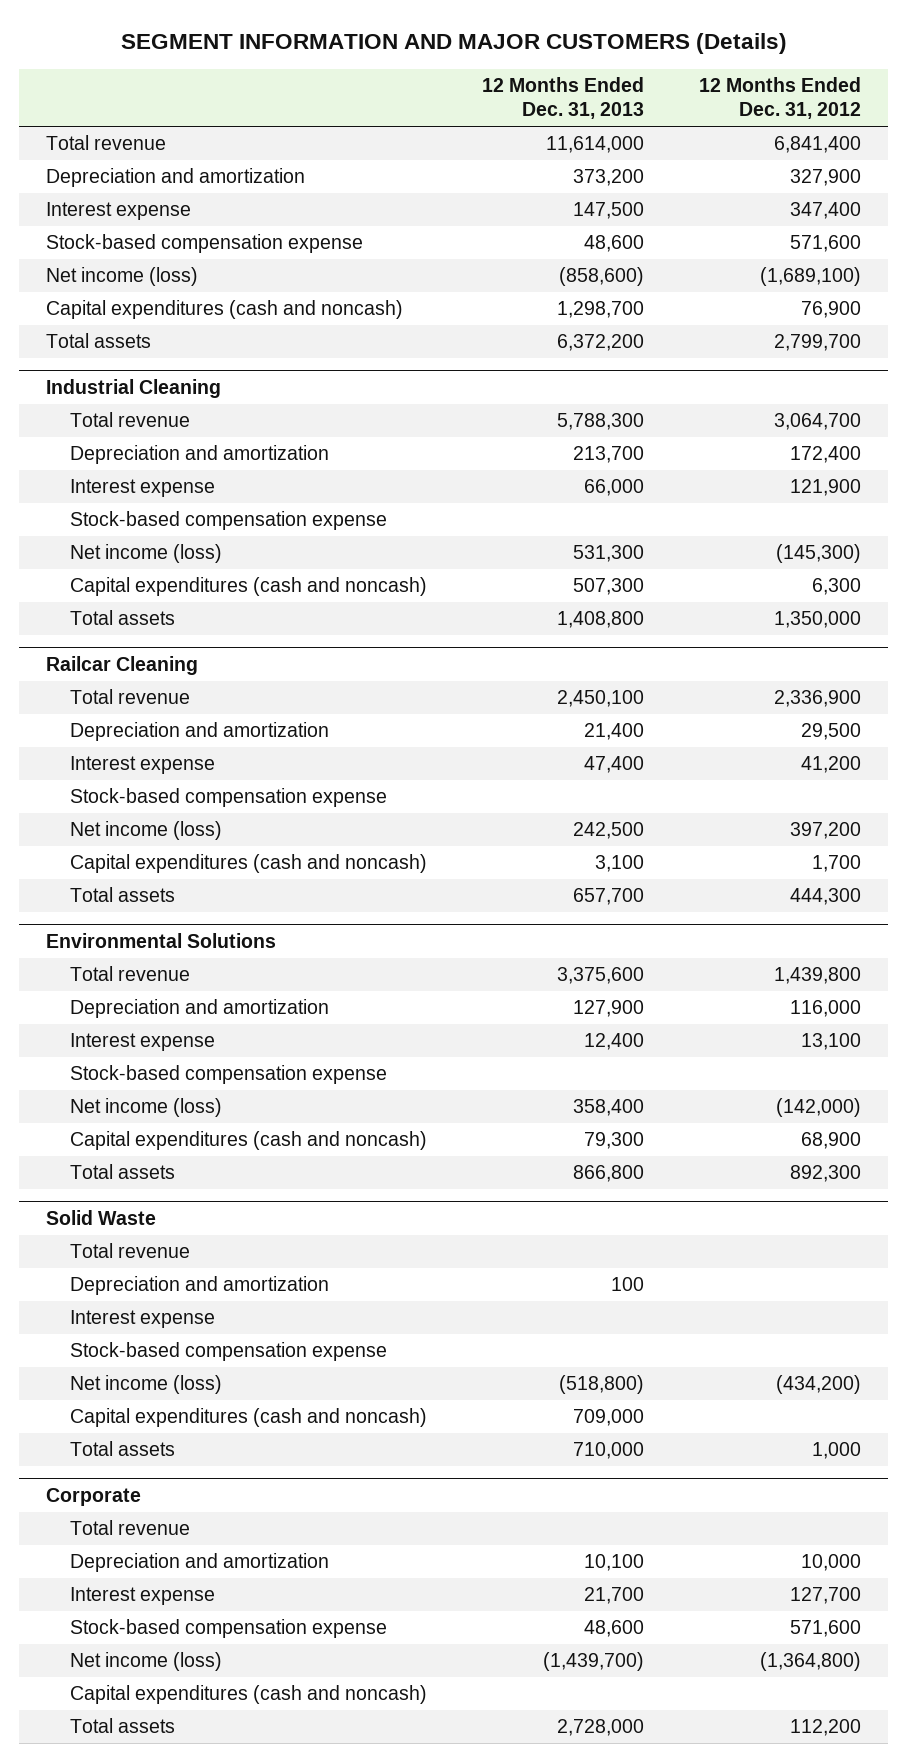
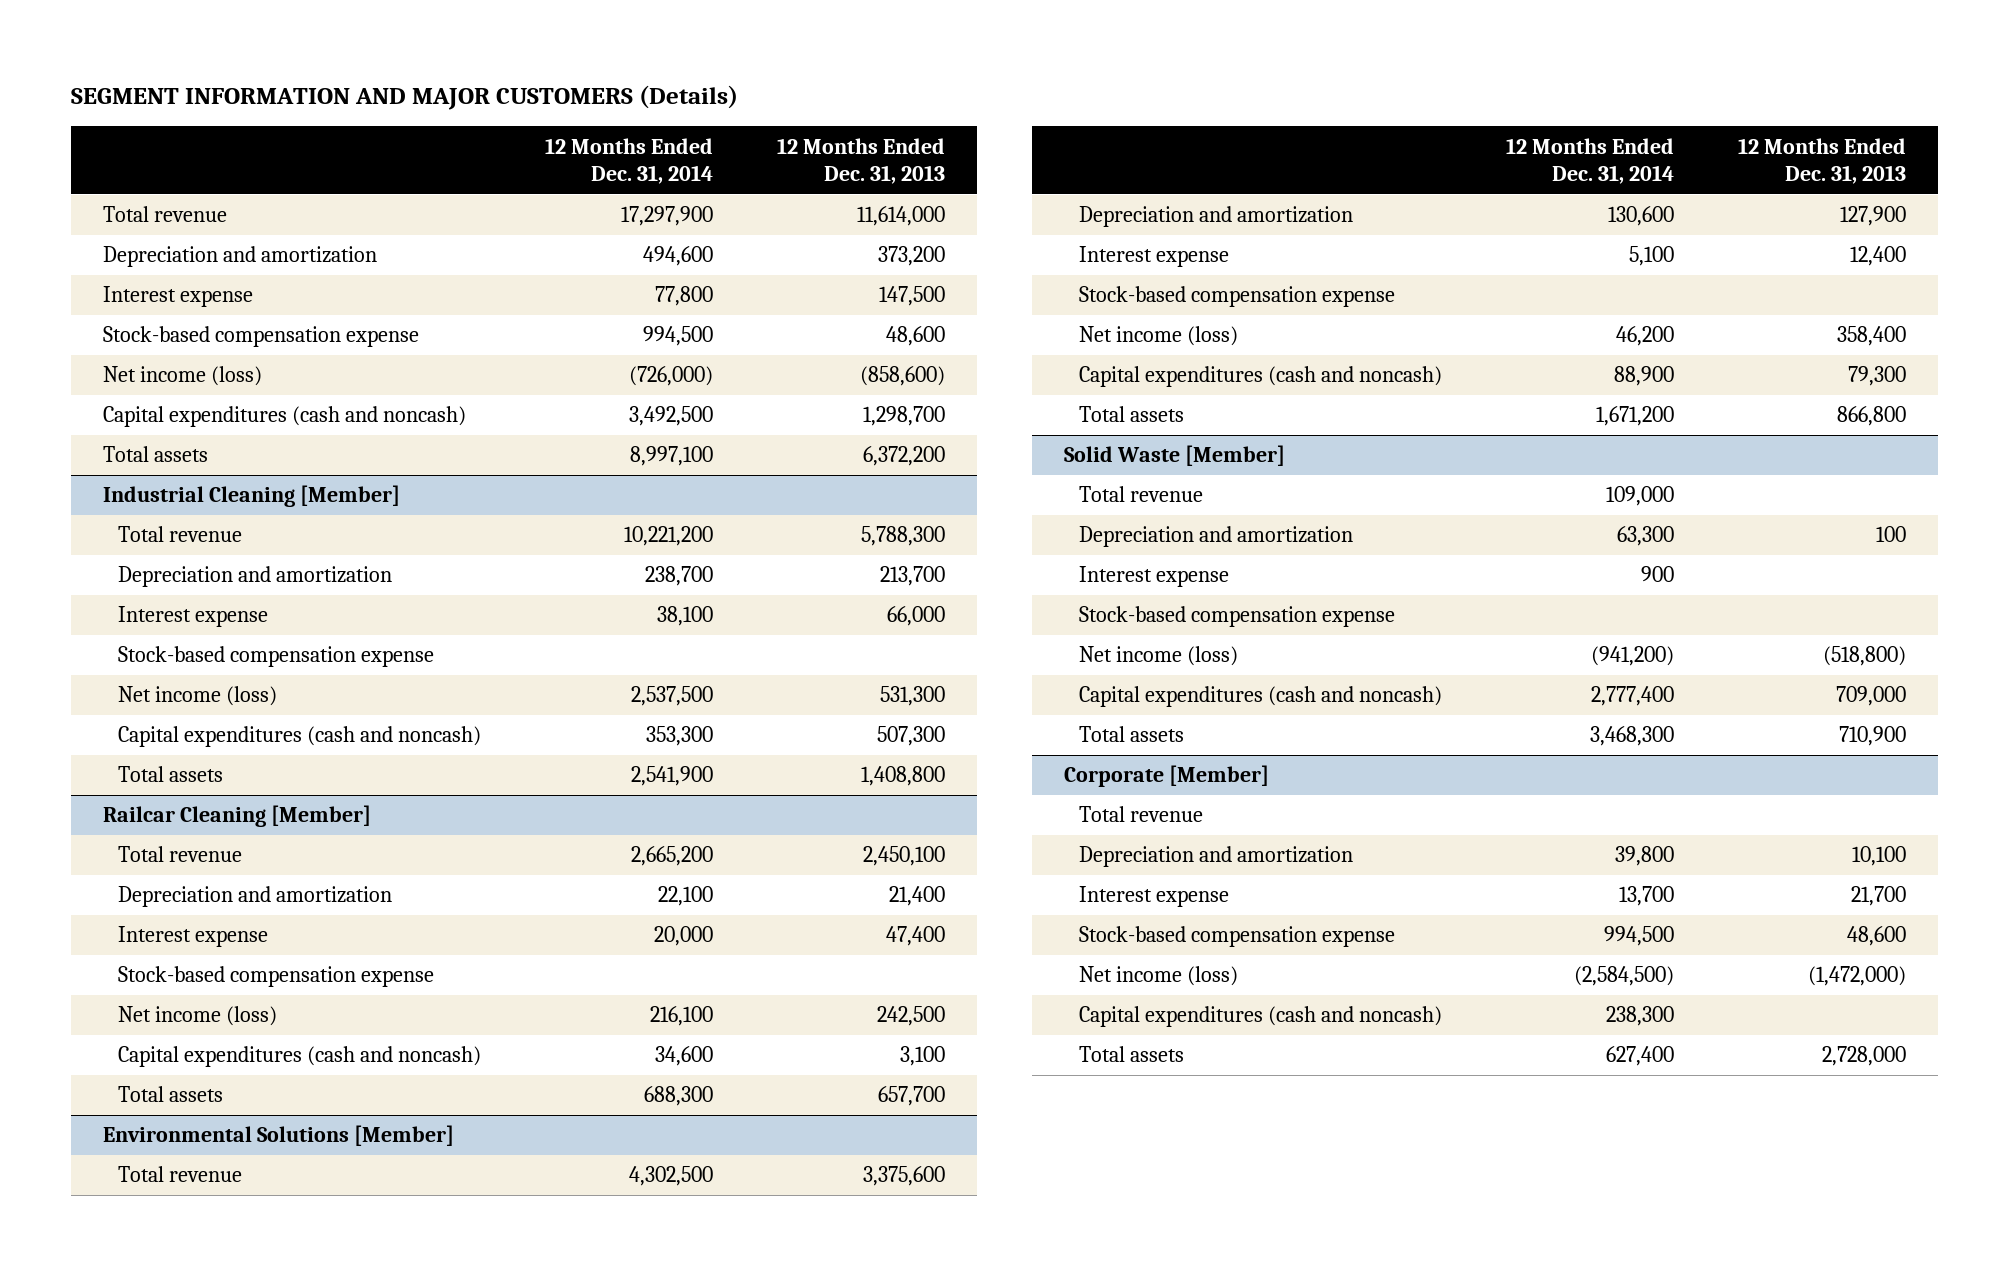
- | 12 Months Ended Dec. 31, 2013 | 12 Months Ended Dec. 31, 2012
+ | 12 Months Ended Dec. 31, 2014 | 12 Months Ended Dec. 31, 2013
- Industrial Cleaning
+ Industrial Cleaning [Member]
- Railcar Cleaning
+ Railcar Cleaning [Member]
- Environmental Solutions
+ Environmental Solutions [Member]
- Solid Waste
+ Solid Waste [Member]
- Total assets | 710,000 | 1,000
- Corporate
+ Total assets | 3,468,300 | 710,900
+ Corporate [Member]
- Net income (loss) | (1,439,700) | (1,364,800)
+ Net income (loss) | (2,584,500) | (1,472,000)

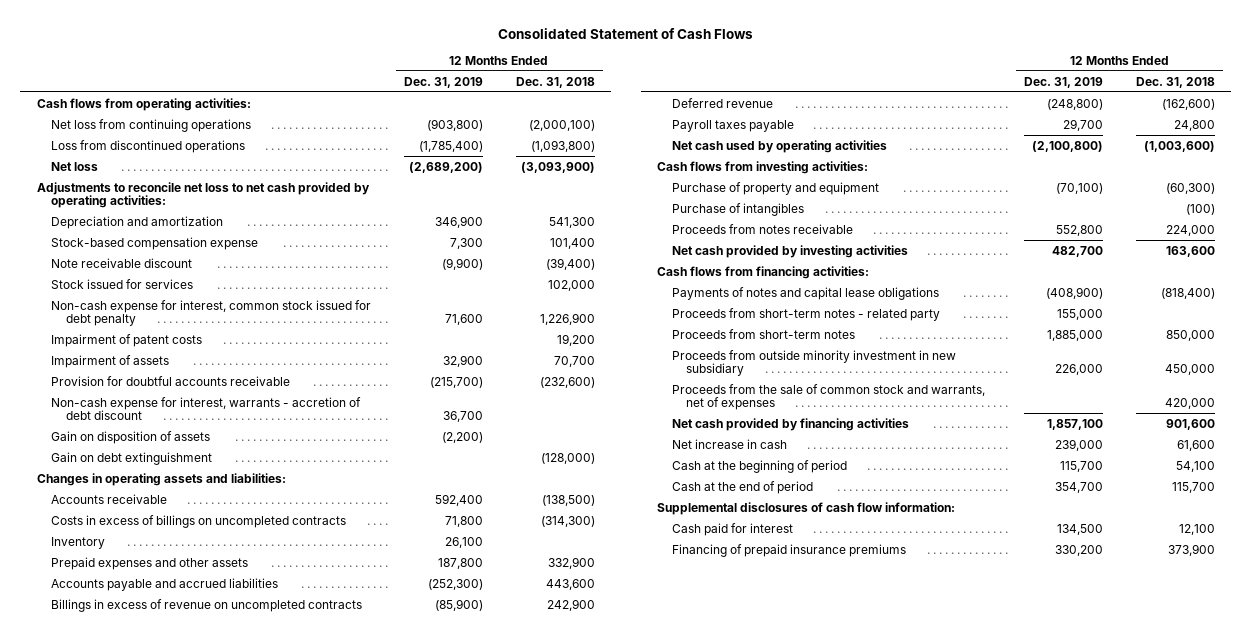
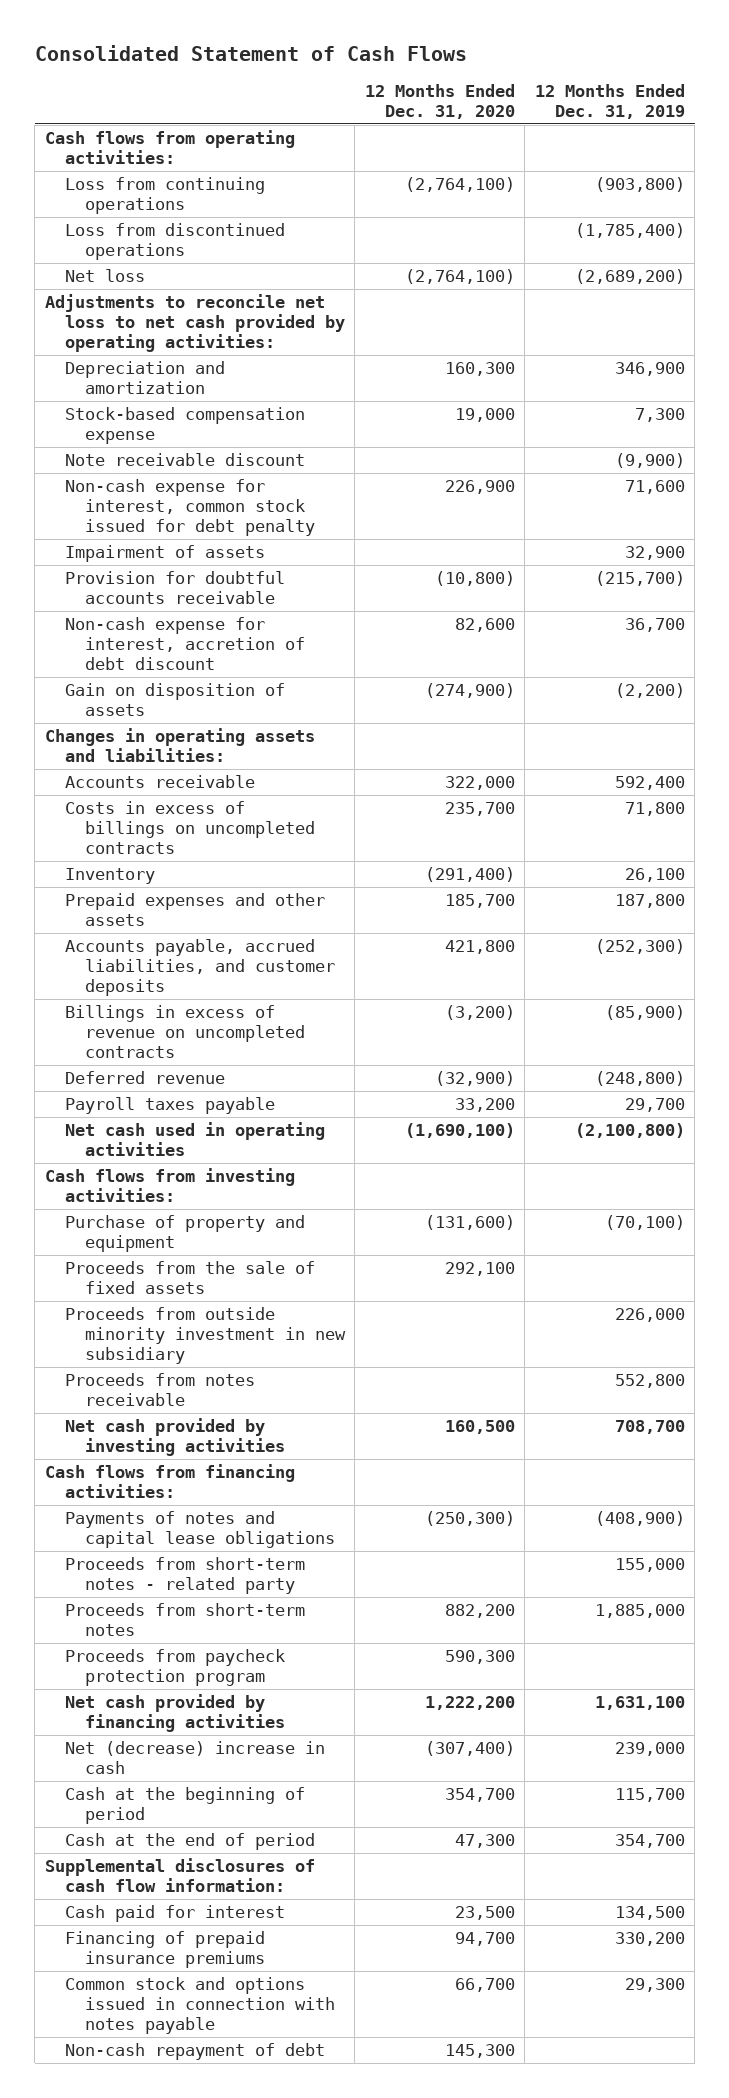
- | 12 Months Ended Dec. 31, 2019 | 12 Months Ended Dec. 31, 2018
+ | 12 Months Ended Dec. 31, 2020 | 12 Months Ended Dec. 31, 2019
- Net loss from continuing operations | (903,800) | (2,000,100)
+ Loss from continuing operations | (2,764,100) | (903,800)
- Stock issued for services | | 102,000
- Impairment of patent costs | | 19,200
- Non-cash expense for interest, warrants - accretion of debt discount | 36,700 |
+ Non-cash expense for interest, accretion of debt discount | 82,600 | 36,700
- Gain on debt extinguishment | | (128,000)
- Accounts payable and accrued liabilities | (252,300) | 443,600
+ Accounts payable, accrued liabilities, and customer deposits | 421,800 | (252,300)
- Net cash used by operating activities | (2,100,800) | (1,003,600)
+ Net cash used in operating activities | (1,690,100) | (2,100,800)
- Purchase of intangibles | | (100)
+ Proceeds from the sale of fixed assets | 292,100 |
moved up: Proceeds from outside minority investment in new subsidiary | | 226,000
- Net cash provided by investing activities | 482,700 | 163,600
+ Net cash provided by investing activities | 160,500 | 708,700
- Proceeds from the sale of common stock and warrants, net of expenses | | 420,000
- Net cash provided by financing activities | 1,857,100 | 901,600
- Net increase in cash | 239,000 | 61,600
+ Proceeds from paycheck protection program | 590,300 |
+ Net cash provided by financing activities | 1,222,200 | 1,631,100
+ Net (decrease) increase in cash | (307,400) | 239,000
+ Common stock and options issued in connection with notes payable | 66,700 | 29,300
+ Non-cash repayment of debt | 145,300 |

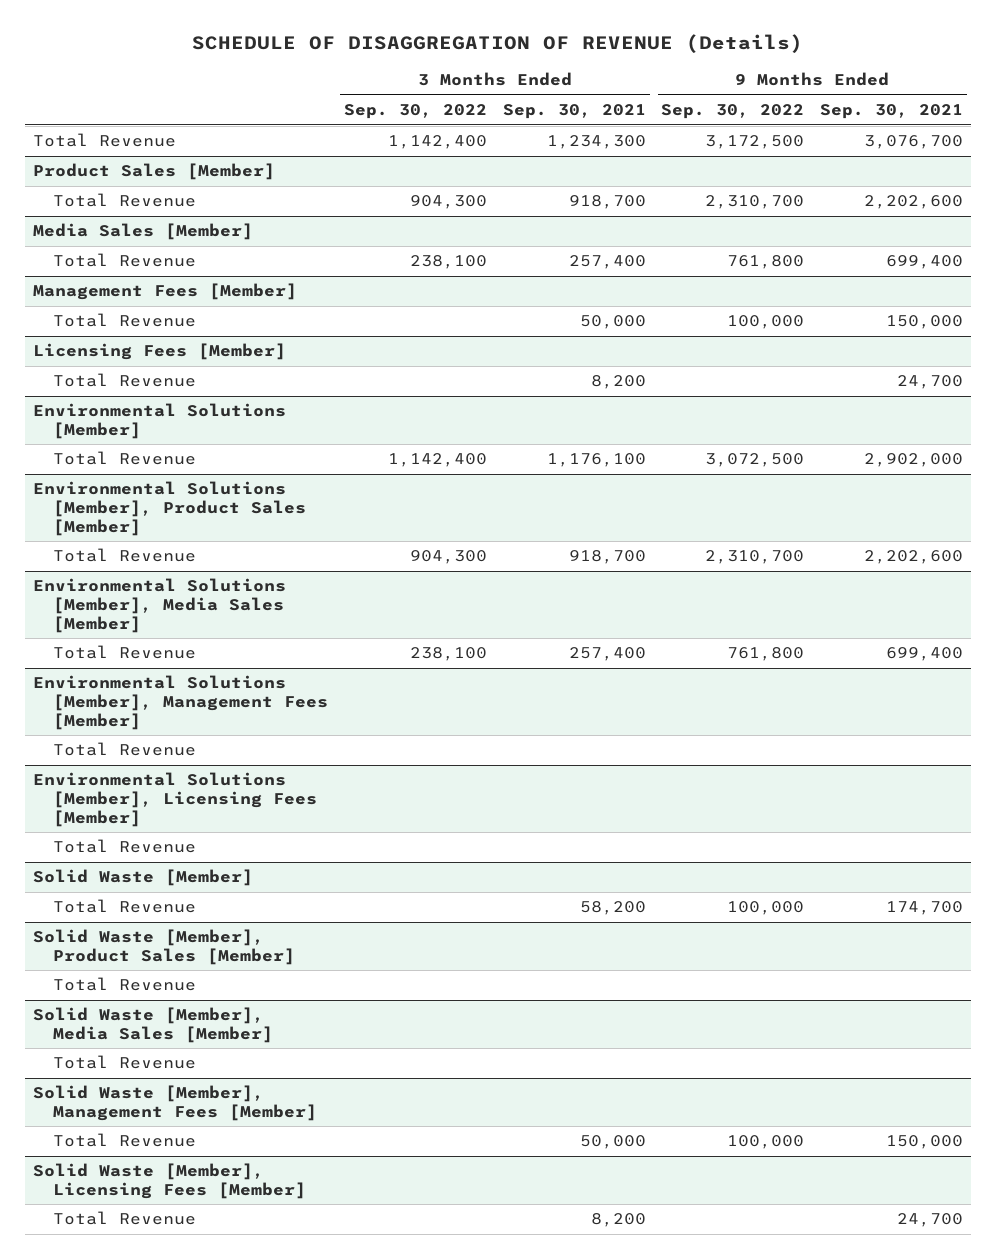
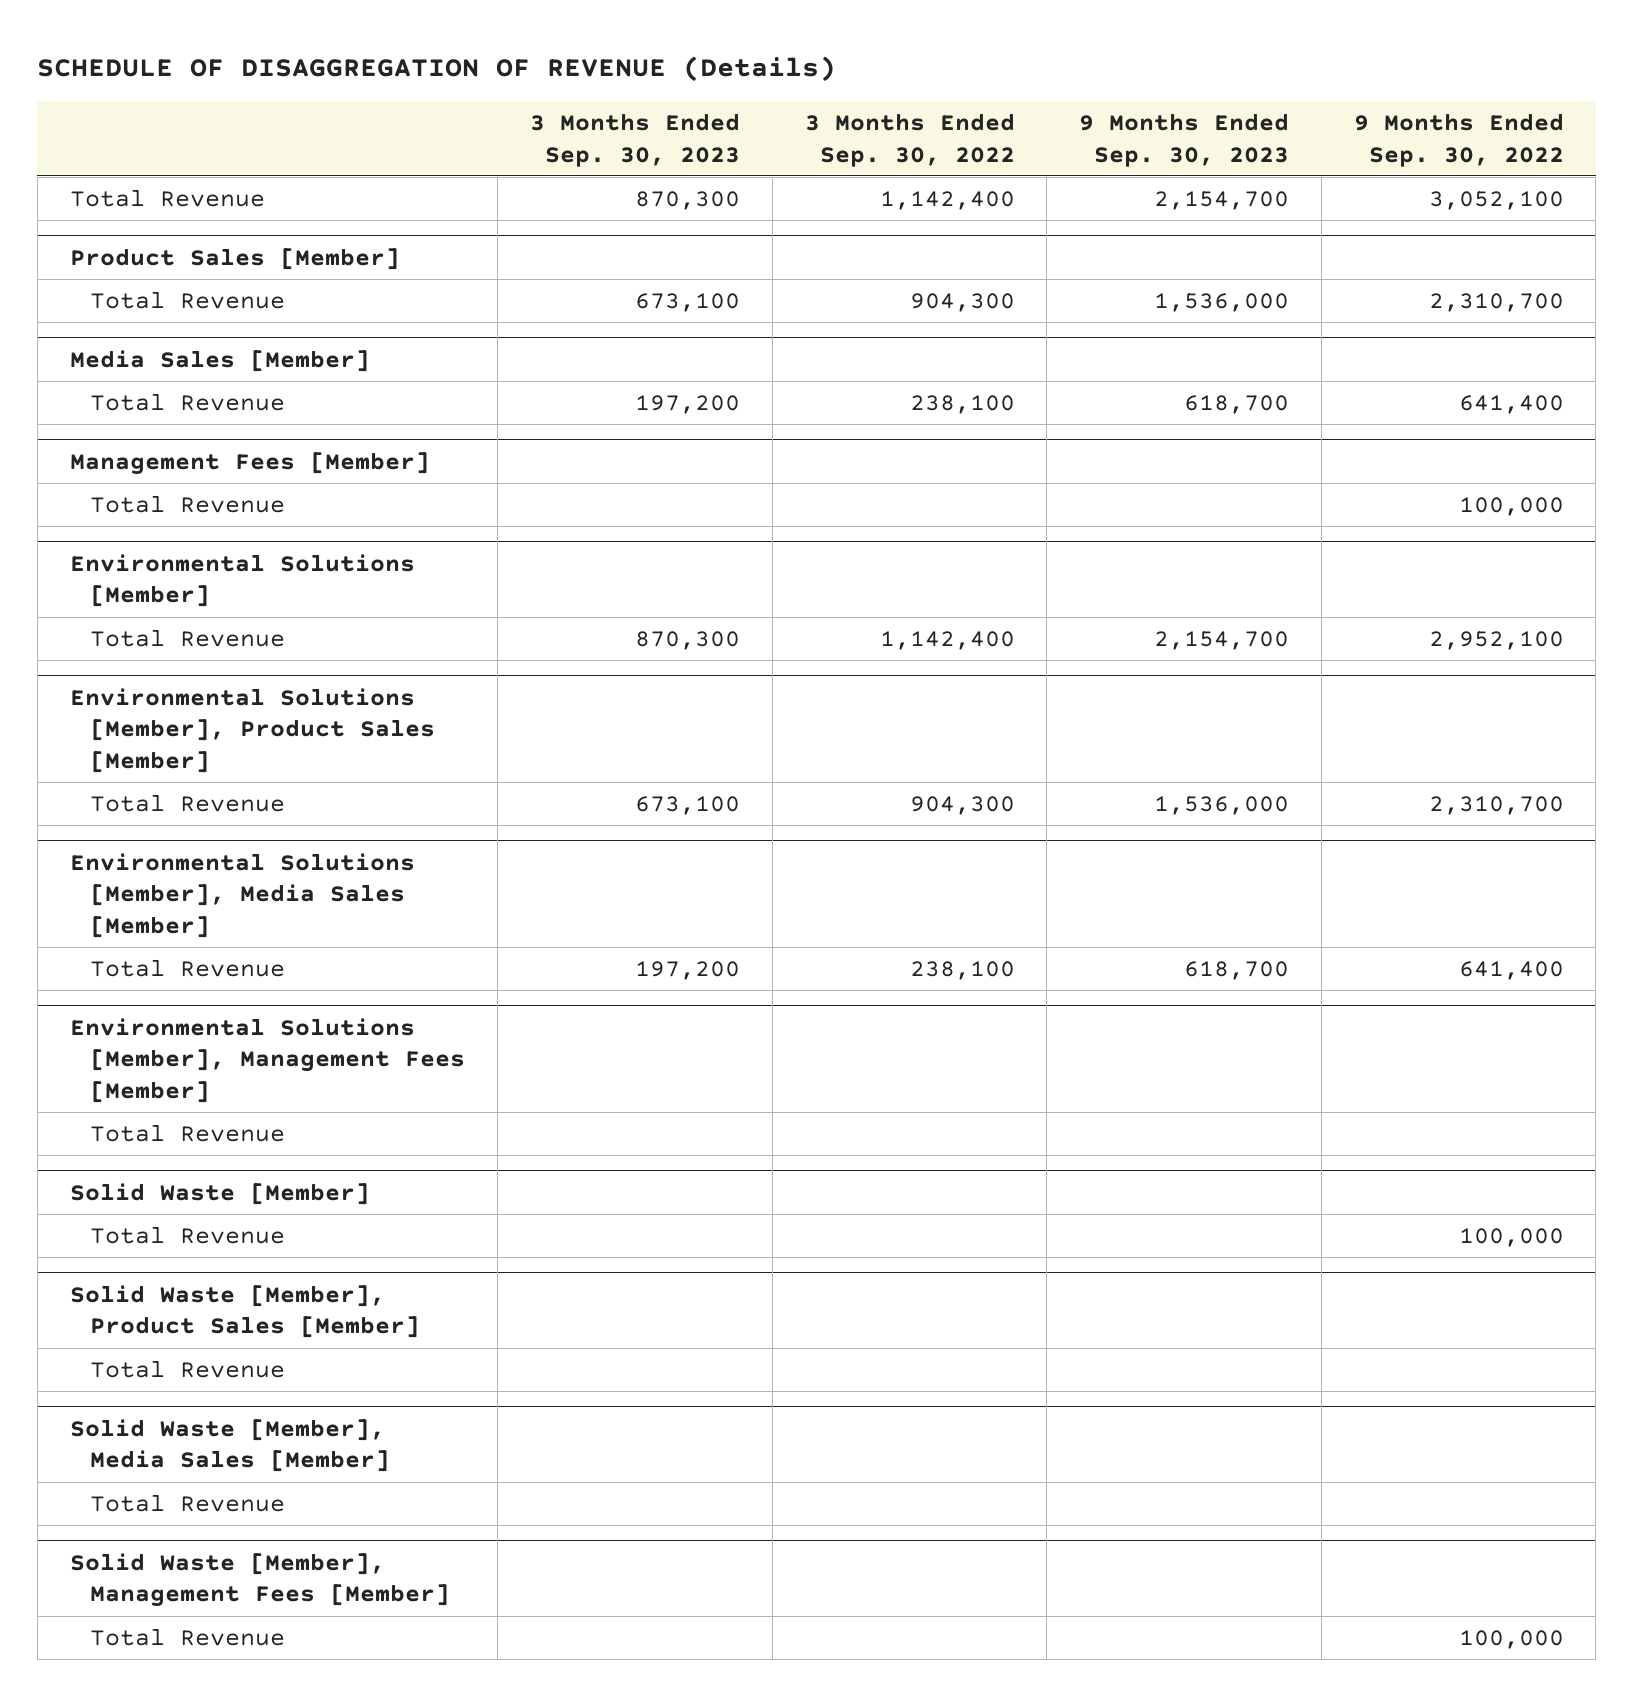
- | 3 Months Ended Sep. 30, 2022 | 3 Months Ended Sep. 30, 2021 | 9 Months Ended Sep. 30, 2022 | 9 Months Ended Sep. 30, 2021
+ | 3 Months Ended Sep. 30, 2023 | 3 Months Ended Sep. 30, 2022 | 9 Months Ended Sep. 30, 2023 | 9 Months Ended Sep. 30, 2022
- Total Revenue | 1,142,400 | 1,234,300 | 3,172,500 | 3,076,700
+ Total Revenue | 870,300 | 1,142,400 | 2,154,700 | 3,052,100
@ Media Sales [Member]
- Total Revenue | 238,100 | 257,400 | 761,800 | 699,400
+ Total Revenue | 197,200 | 238,100 | 618,700 | 641,400
- Licensing Fees [Member]
- Total Revenue | | 8,200 | | 24,700
@ Environmental Solutions [Member]
- Total Revenue | 1,142,400 | 1,176,100 | 3,072,500 | 2,902,000
+ Total Revenue | 870,300 | 1,142,400 | 2,154,700 | 2,952,100
@ Environmental Solutions [Member], Media Sales [Member]
- Total Revenue | 238,100 | 257,400 | 761,800 | 699,400
+ Total Revenue | 197,200 | 238,100 | 618,700 | 641,400
- Environmental Solutions [Member], Licensing Fees [Member]
- Total Revenue
- Solid Waste [Member], Licensing Fees [Member]
- Total Revenue | | 8,200 | | 24,700

